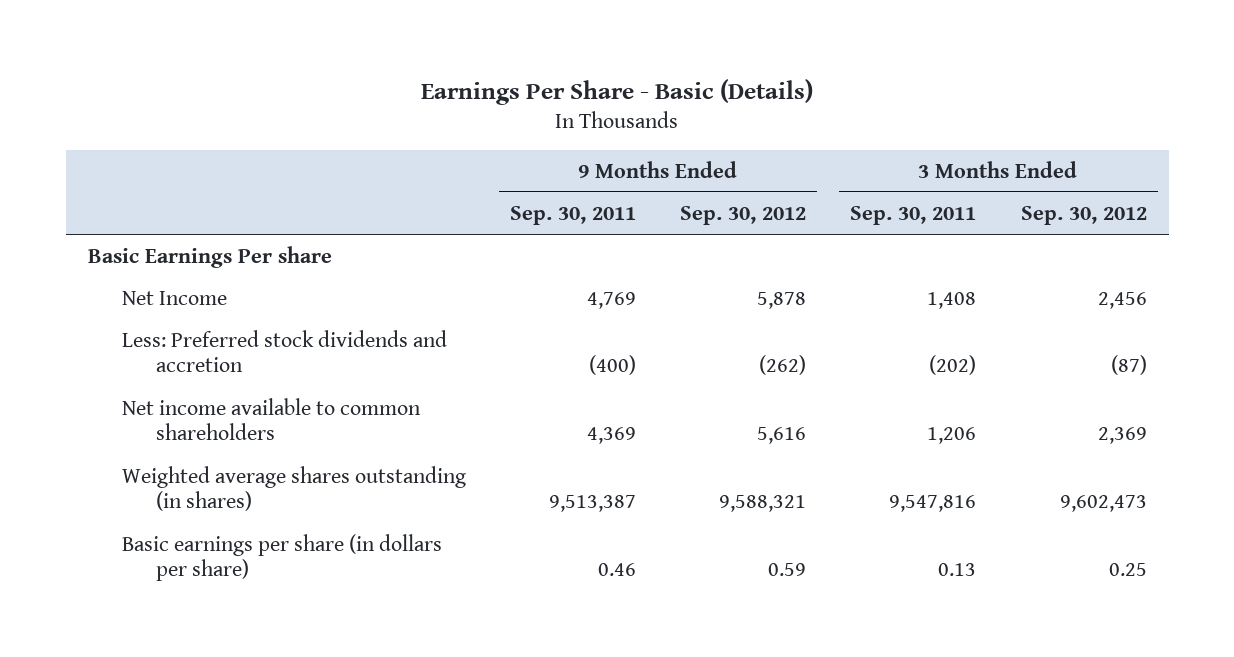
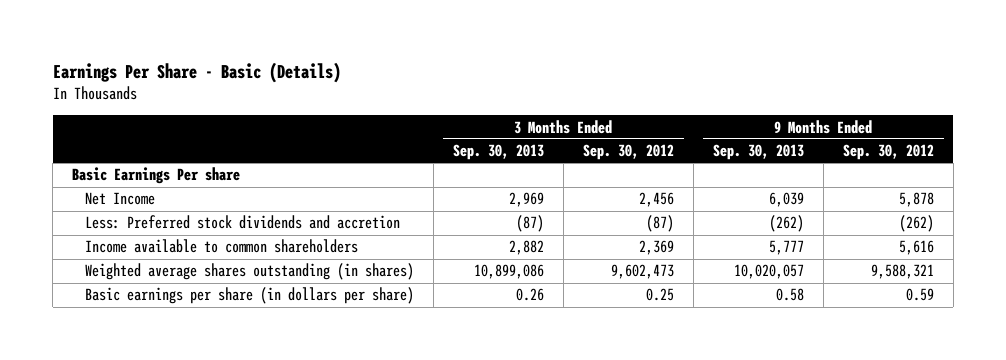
- | 9 Months Ended Sep. 30, 2011 | 9 Months Ended Sep. 30, 2012 | 3 Months Ended Sep. 30, 2011 | 3 Months Ended Sep. 30, 2012
+ | 3 Months Ended Sep. 30, 2013 | 3 Months Ended Sep. 30, 2012 | 9 Months Ended Sep. 30, 2013 | 9 Months Ended Sep. 30, 2012
- Net income available to common shareholders | 4,369 | 5,616 | 1,206 | 2,369
+ Income available to common shareholders | 2,882 | 2,369 | 5,777 | 5,616

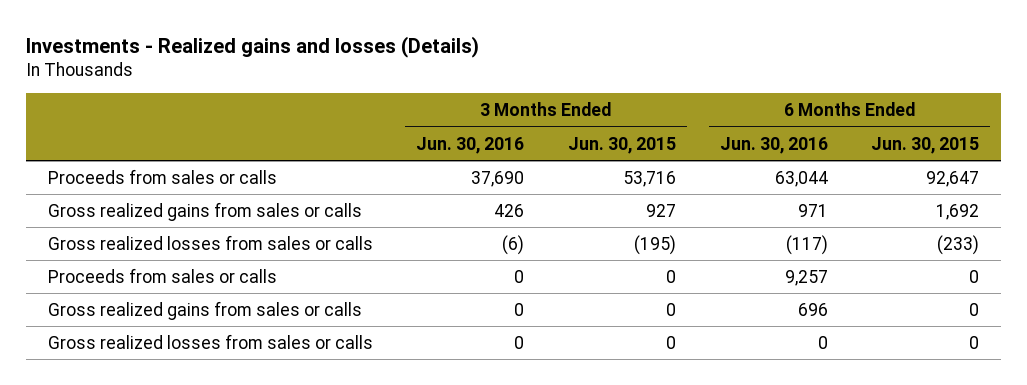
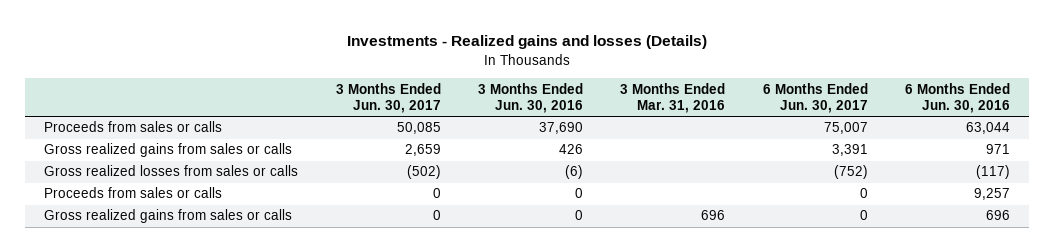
- | 3 Months Ended Jun. 30, 2016 | 3 Months Ended Jun. 30, 2015 | 6 Months Ended Jun. 30, 2016 | 6 Months Ended Jun. 30, 2015
+ | 3 Months Ended Jun. 30, 2017 | 3 Months Ended Jun. 30, 2016 | 3 Months Ended Mar. 31, 2016 | 6 Months Ended Jun. 30, 2017 | 6 Months Ended Jun. 30, 2016
- Gross realized losses from sales or calls | 0 | 0 | 0 | 0

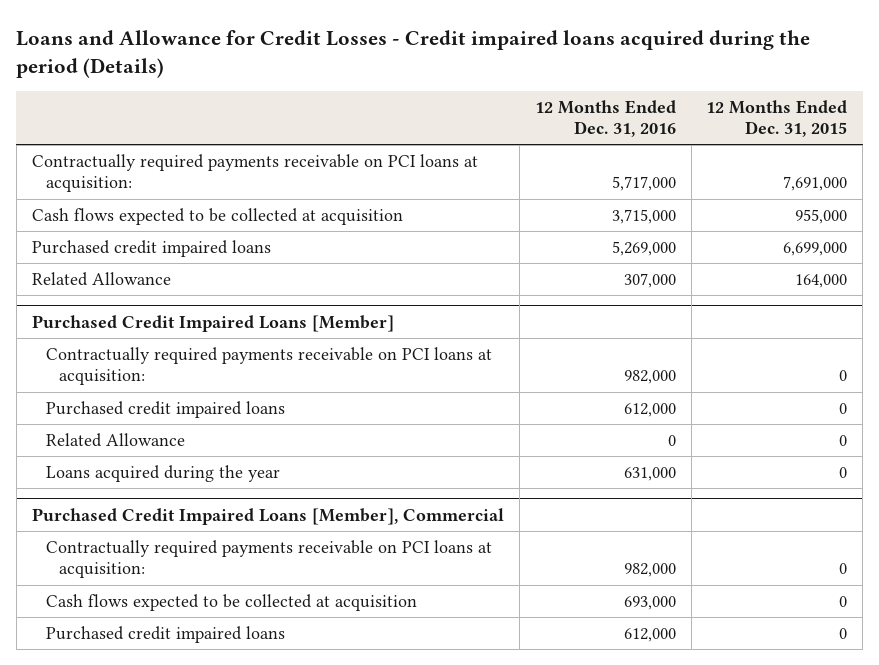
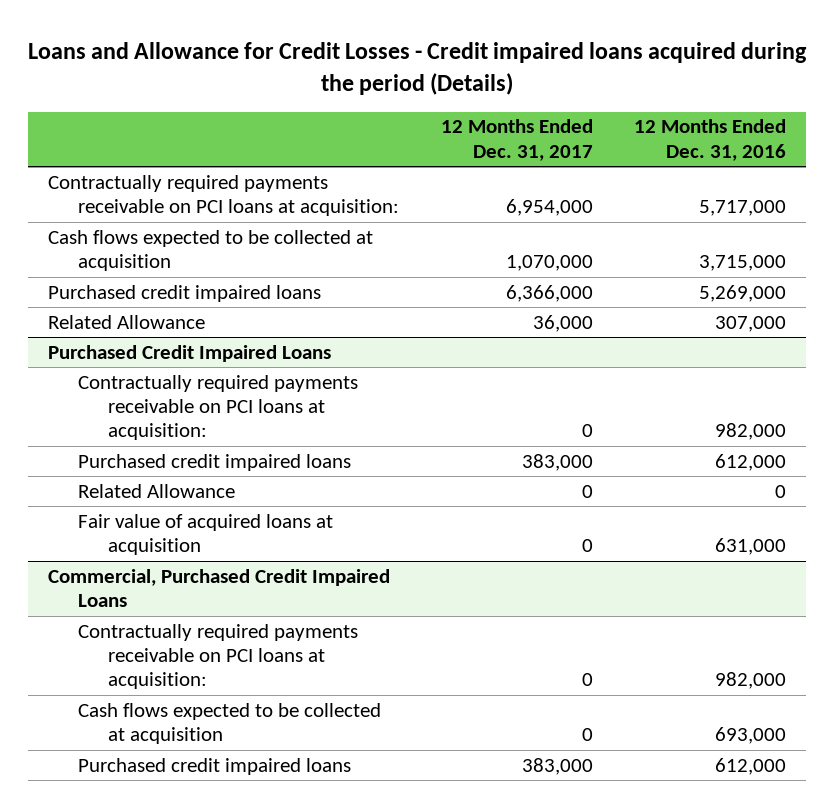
- | 12 Months Ended Dec. 31, 2016 | 12 Months Ended Dec. 31, 2015
+ | 12 Months Ended Dec. 31, 2017 | 12 Months Ended Dec. 31, 2016
- Purchased Credit Impaired Loans [Member]
+ Purchased Credit Impaired Loans
- Loans acquired during the year | 631,000 | 0
- Purchased Credit Impaired Loans [Member], Commercial
+ Fair value of acquired loans at acquisition | 0 | 631,000
+ Commercial, Purchased Credit Impaired Loans

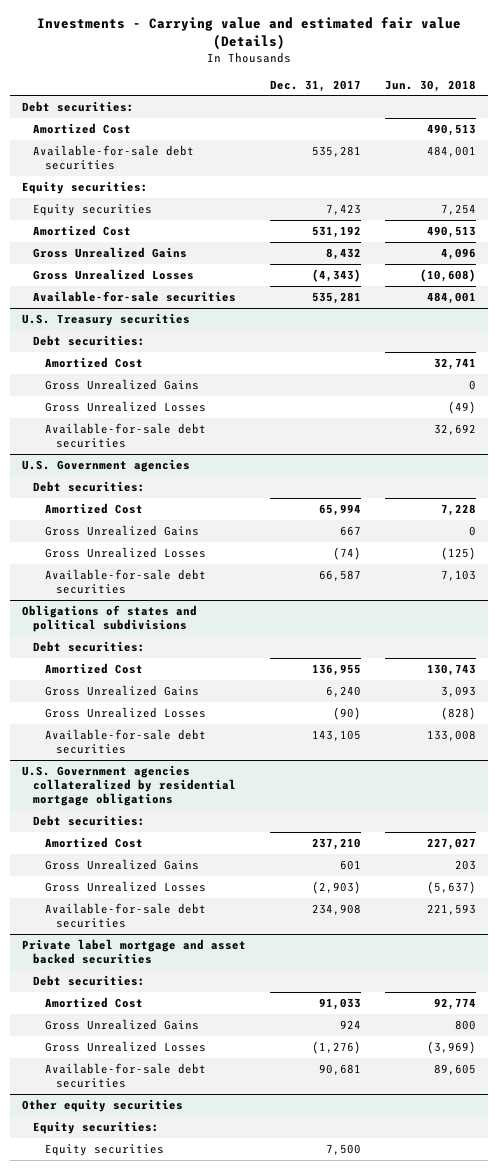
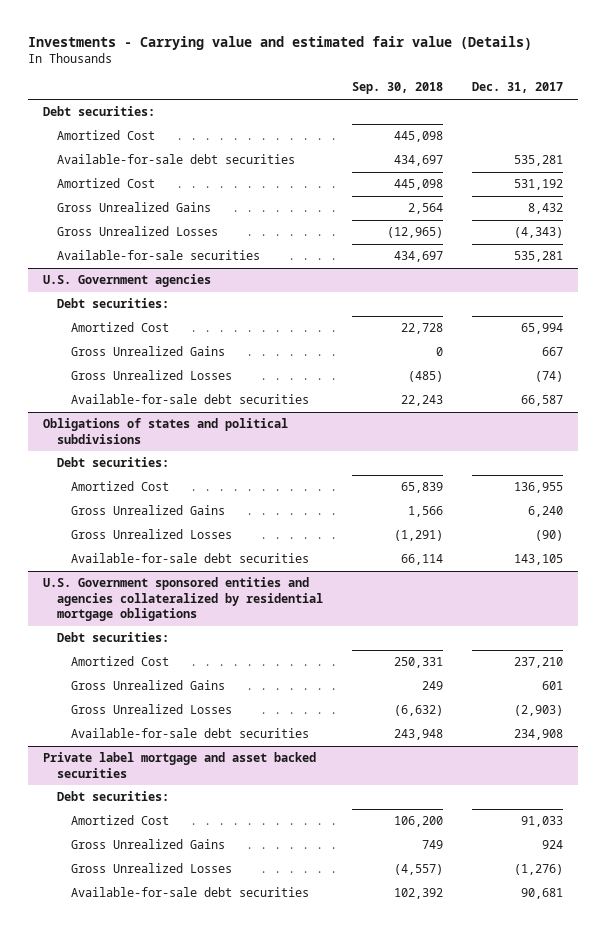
- | Dec. 31, 2017 | Jun. 30, 2018
+ | Sep. 30, 2018 | Dec. 31, 2017
- Equity securities:
- Equity securities | 7,423 | 7,254
- U.S. Treasury securities
- Debt securities:
- Amortized Cost | | 32,741
- Gross Unrealized Gains | | 0
- Gross Unrealized Losses | | (49)
- Available-for-sale debt securities | | 32,692
- U.S. Government agencies collateralized by residential mortgage obligations
+ U.S. Government sponsored entities and agencies collateralized by residential mortgage obligations
- Other equity securities
- Equity securities:
- Equity securities | 7,500 |

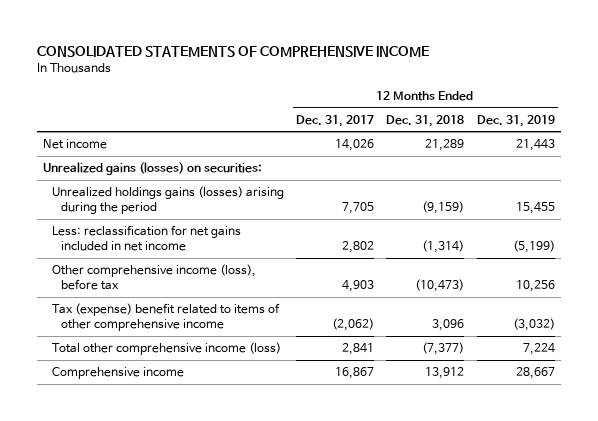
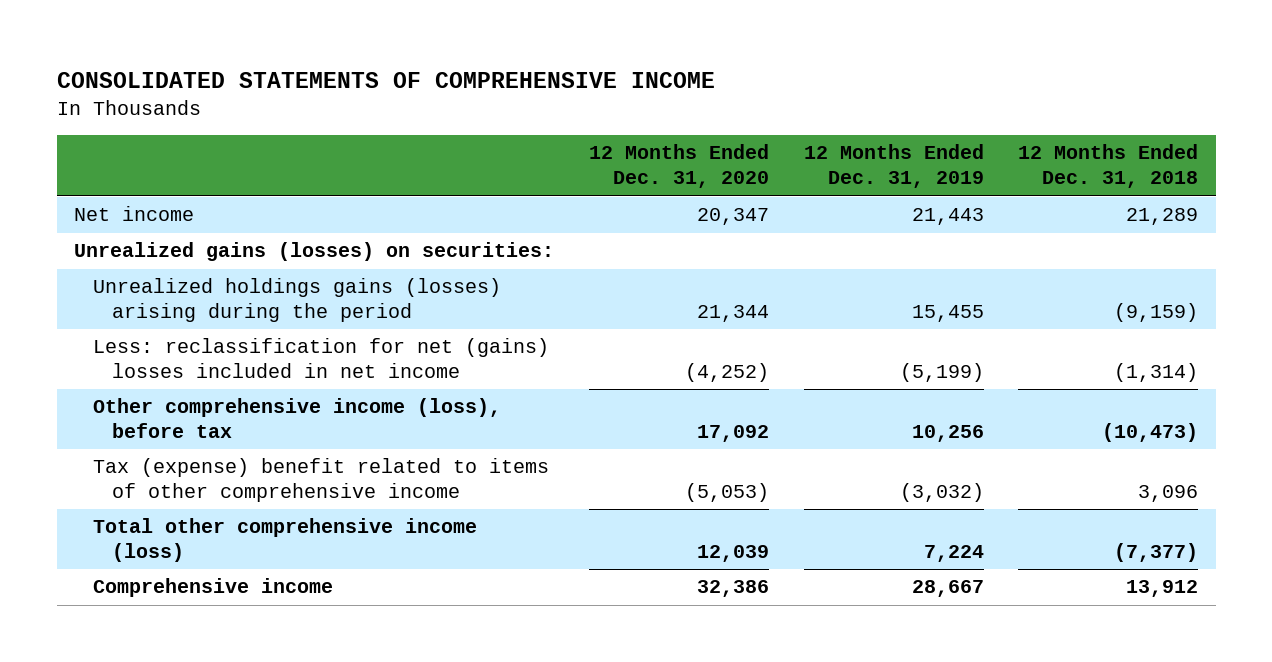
- | 12 Months Ended Dec. 31, 2017 | 12 Months Ended Dec. 31, 2018 | 12 Months Ended Dec. 31, 2019
+ | 12 Months Ended Dec. 31, 2020 | 12 Months Ended Dec. 31, 2019 | 12 Months Ended Dec. 31, 2018
- Less: reclassification for net gains included in net income | 2,802 | (1,314) | (5,199)
+ Less: reclassification for net (gains) losses included in net income | (4,252) | (5,199) | (1,314)

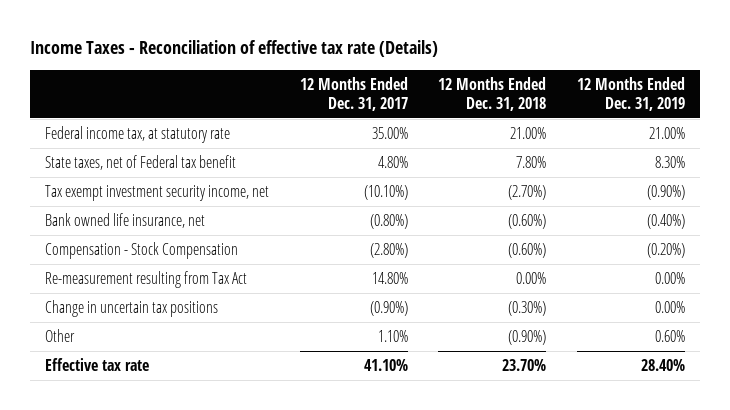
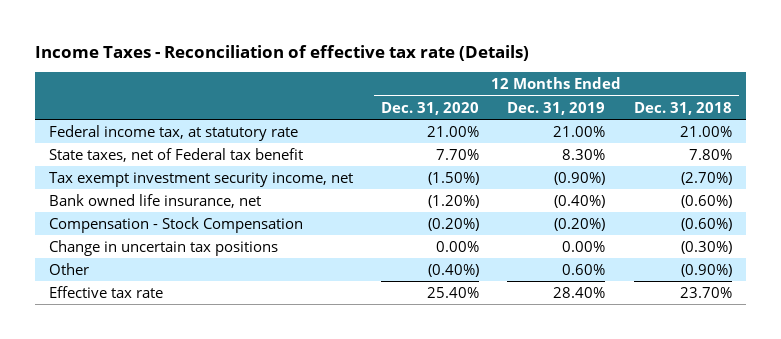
- | 12 Months Ended Dec. 31, 2017 | 12 Months Ended Dec. 31, 2018 | 12 Months Ended Dec. 31, 2019
+ | 12 Months Ended Dec. 31, 2020 | 12 Months Ended Dec. 31, 2019 | 12 Months Ended Dec. 31, 2018
- Re-measurement resulting from Tax Act | 14.80% | 0.00% | 0.00%

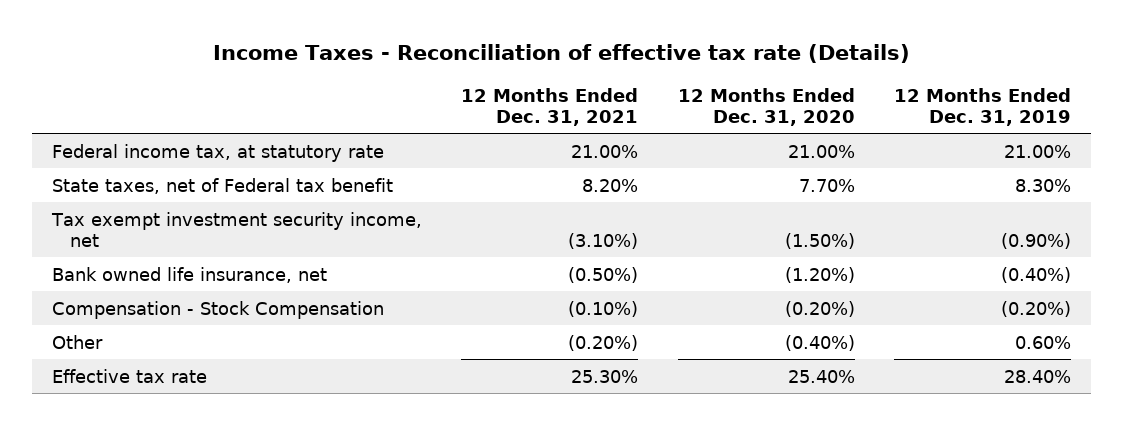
- | 12 Months Ended Dec. 31, 2020 | 12 Months Ended Dec. 31, 2019 | 12 Months Ended Dec. 31, 2018
+ | 12 Months Ended Dec. 31, 2021 | 12 Months Ended Dec. 31, 2020 | 12 Months Ended Dec. 31, 2019
- Change in uncertain tax positions | 0.00% | 0.00% | (0.30%)

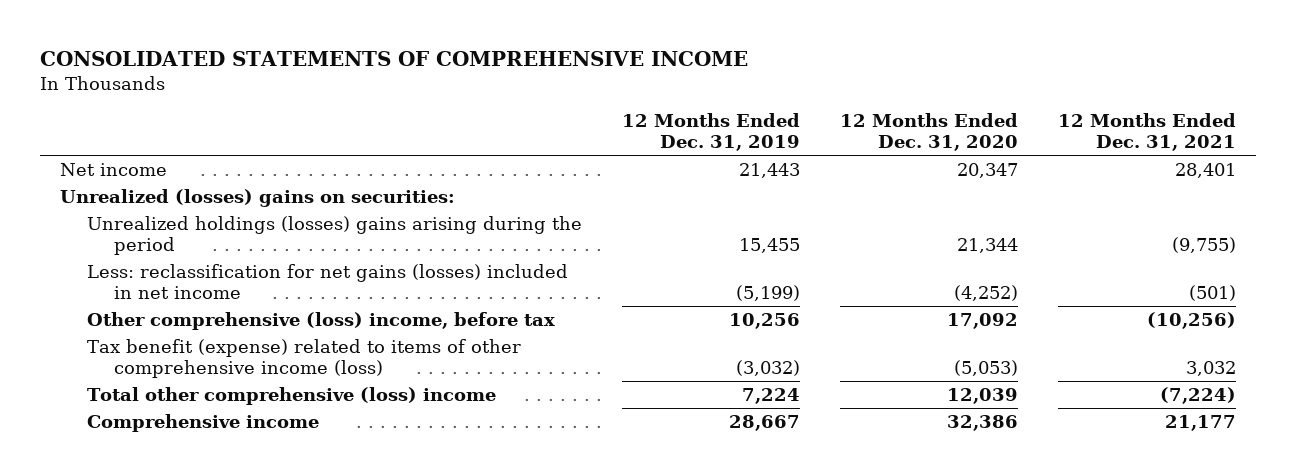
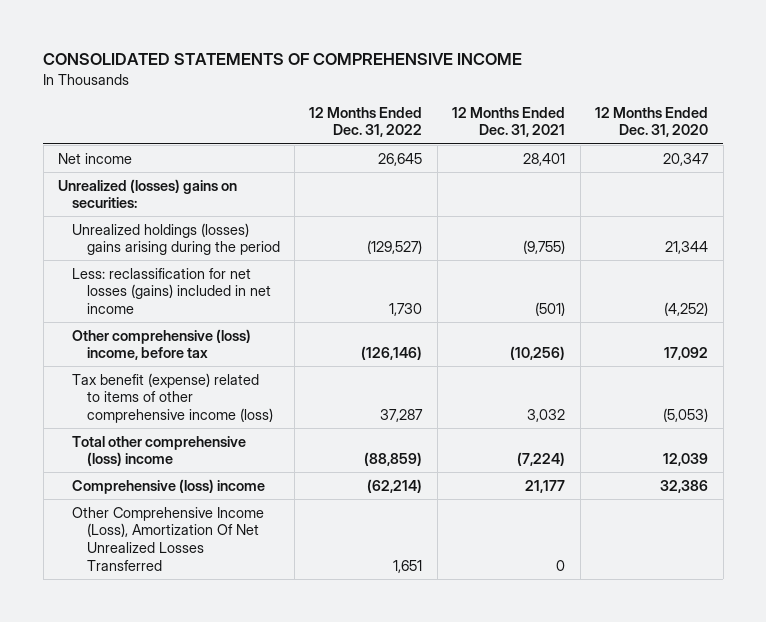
- | 12 Months Ended Dec. 31, 2019 | 12 Months Ended Dec. 31, 2020 | 12 Months Ended Dec. 31, 2021
+ | 12 Months Ended Dec. 31, 2022 | 12 Months Ended Dec. 31, 2021 | 12 Months Ended Dec. 31, 2020
- Less: reclassification for net gains (losses) included in net income | (5,199) | (4,252) | (501)
+ Less: reclassification for net losses (gains) included in net income | 1,730 | (501) | (4,252)
- Comprehensive income | 28,667 | 32,386 | 21,177
+ Comprehensive (loss) income | (62,214) | 21,177 | 32,386
+ Other Comprehensive Income (Loss), Amortization Of Net Unrealized Losses Transferred | 1,651 | 0 |

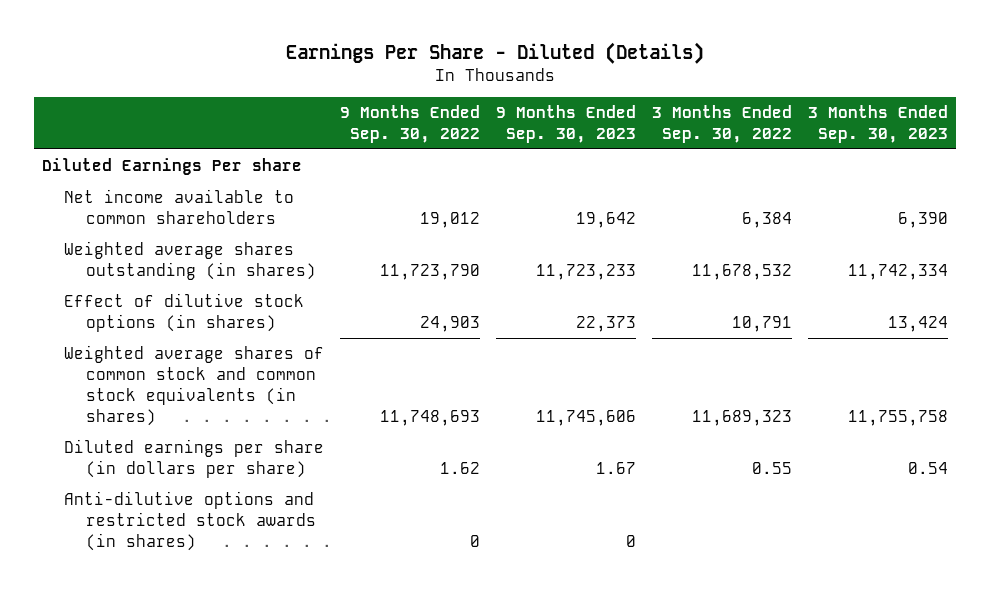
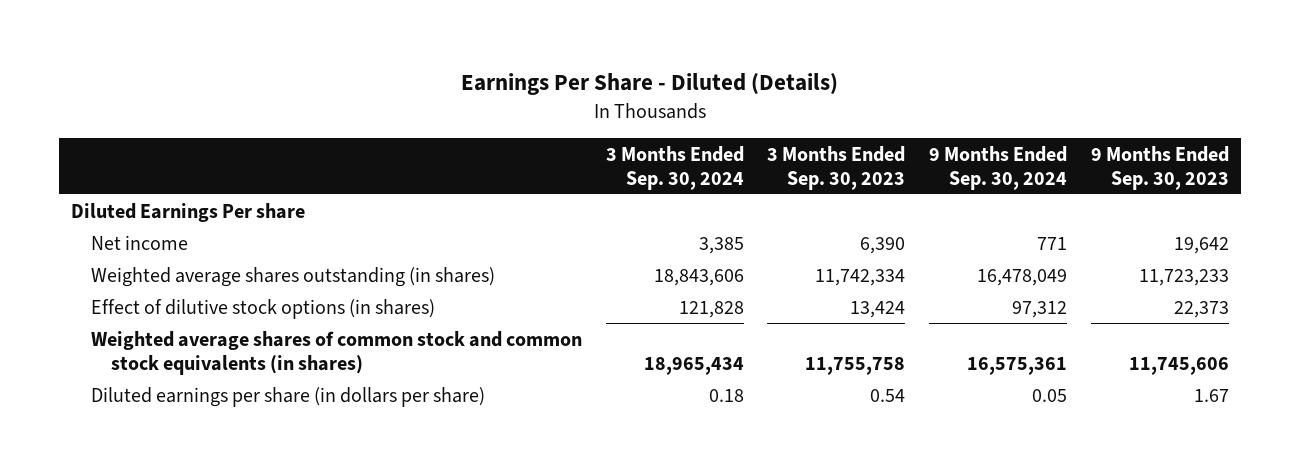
- | 9 Months Ended Sep. 30, 2022 | 9 Months Ended Sep. 30, 2023 | 3 Months Ended Sep. 30, 2022 | 3 Months Ended Sep. 30, 2023
+ | 3 Months Ended Sep. 30, 2024 | 3 Months Ended Sep. 30, 2023 | 9 Months Ended Sep. 30, 2024 | 9 Months Ended Sep. 30, 2023
- Net income available to common shareholders | 19,012 | 19,642 | 6,384 | 6,390
+ Net income | 3,385 | 6,390 | 771 | 19,642
- Anti-dilutive options and restricted stock awards (in shares) | 0 | 0 | |

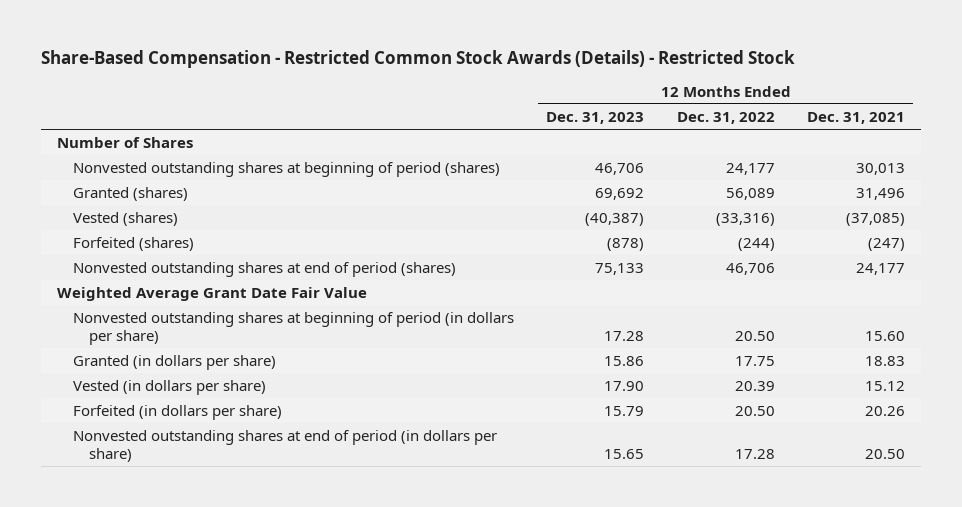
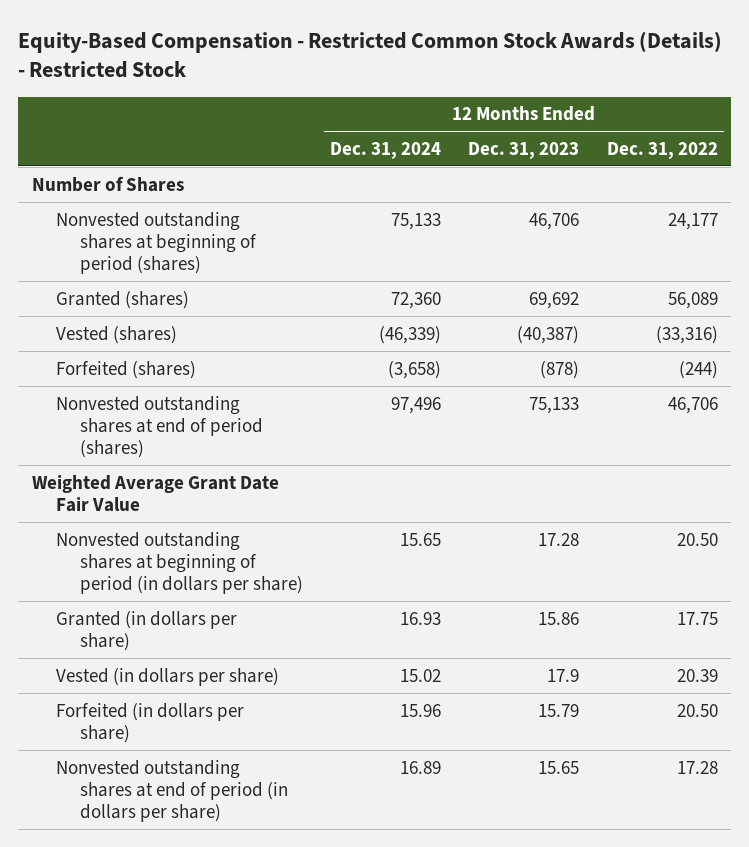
- Share-Based Compensation - Restricted Common Stock Awards (Details) - Restricted Stock
+ Equity-Based Compensation - Restricted Common Stock Awards (Details) - Restricted Stock
- | 12 Months Ended Dec. 31, 2023 | 12 Months Ended Dec. 31, 2022 | 12 Months Ended Dec. 31, 2021
+ | 12 Months Ended Dec. 31, 2024 | 12 Months Ended Dec. 31, 2023 | 12 Months Ended Dec. 31, 2022
- Vested (in dollars per share) | 17.90 | 20.39 | 15.12
+ Vested (in dollars per share) | 15.02 | 17.9 | 20.39

